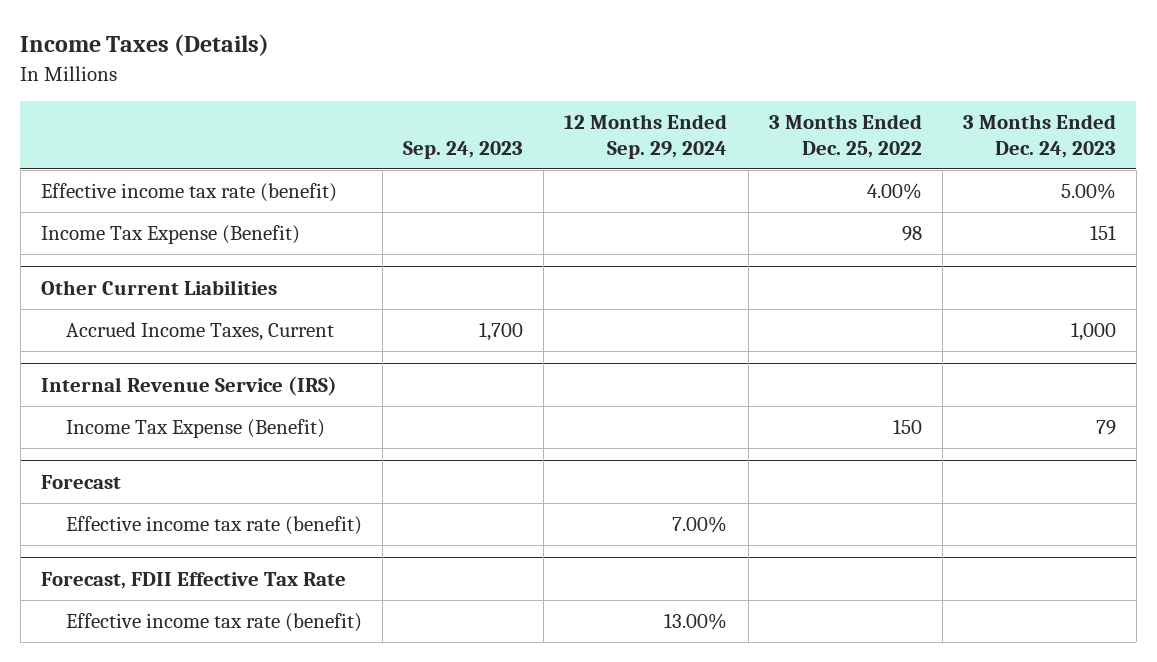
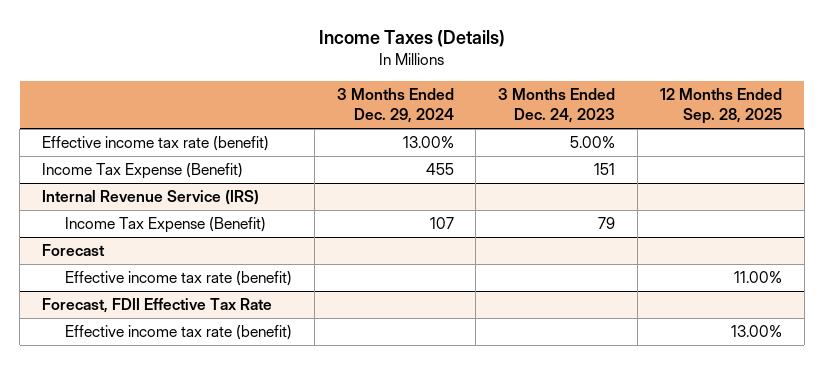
- | Sep. 24, 2023 | 12 Months Ended Sep. 29, 2024 | 3 Months Ended Dec. 25, 2022 | 3 Months Ended Dec. 24, 2023
+ | 3 Months Ended Dec. 29, 2024 | 3 Months Ended Dec. 24, 2023 | 12 Months Ended Sep. 28, 2025
- Other Current Liabilities
- Accrued Income Taxes, Current | 1,700 | | | 1,000

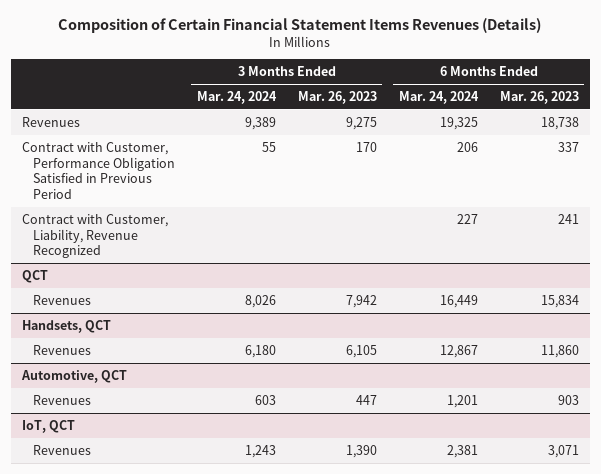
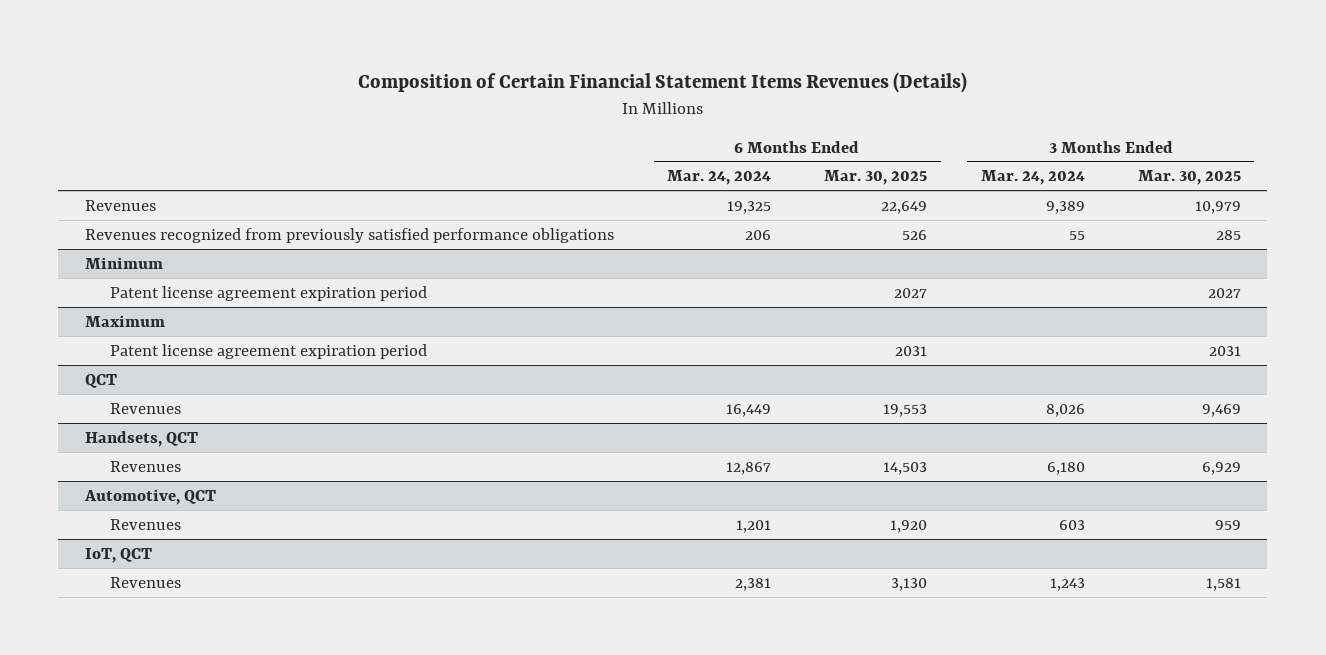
- | 3 Months Ended Mar. 24, 2024 | 3 Months Ended Mar. 26, 2023 | 6 Months Ended Mar. 24, 2024 | 6 Months Ended Mar. 26, 2023
+ | 6 Months Ended Mar. 24, 2024 | 6 Months Ended Mar. 30, 2025 | 3 Months Ended Mar. 24, 2024 | 3 Months Ended Mar. 30, 2025
- Contract with Customer, Performance Obligation Satisfied in Previous Period | 55 | 170 | 206 | 337
- Contract with Customer, Liability, Revenue Recognized | | | 227 | 241
+ Revenues recognized from previously satisfied performance obligations | 206 | 526 | 55 | 285
+ Minimum
+ Patent license agreement expiration period | | 2027 | | 2027
+ Maximum
+ Patent license agreement expiration period | | 2031 | | 2031

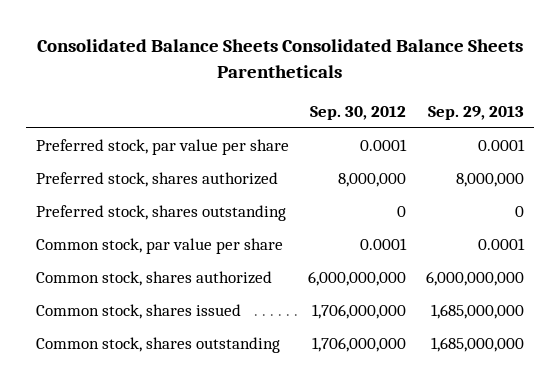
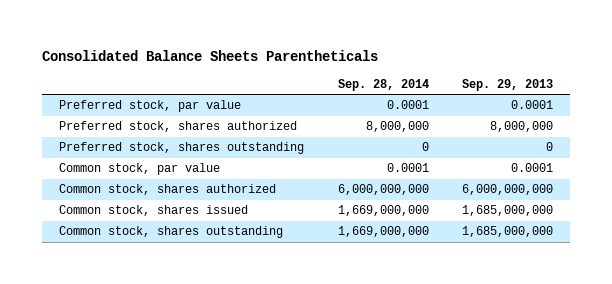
- Consolidated Balance Sheets Consolidated Balance Sheets Parentheticals
+ Consolidated Balance Sheets Parentheticals
- | Sep. 30, 2012 | Sep. 29, 2013
+ | Sep. 28, 2014 | Sep. 29, 2013
- Preferred stock, par value per share | 0.0001 | 0.0001
+ Preferred stock, par value | 0.0001 | 0.0001
- Common stock, par value per share | 0.0001 | 0.0001
+ Common stock, par value | 0.0001 | 0.0001

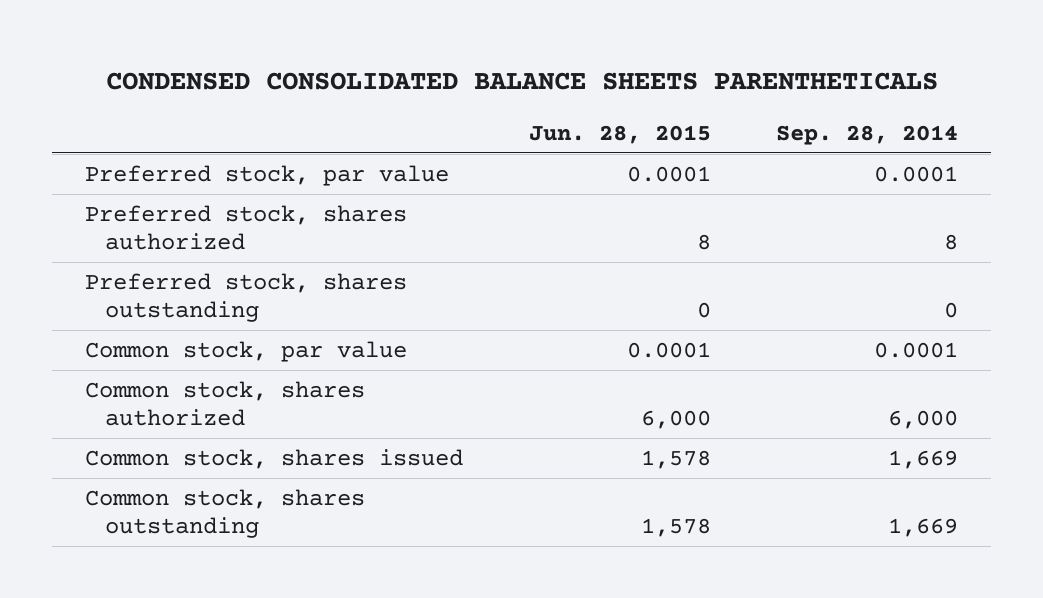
- Consolidated Balance Sheets Parentheticals
+ CONDENSED CONSOLIDATED BALANCE SHEETS PARENTHETICALS
- | Sep. 28, 2014 | Sep. 29, 2013
+ | Jun. 28, 2015 | Sep. 28, 2014
- Preferred stock, shares authorized | 8,000,000 | 8,000,000
+ Preferred stock, shares authorized | 8 | 8
- Common stock, shares authorized | 6,000,000,000 | 6,000,000,000
- Common stock, shares issued | 1,669,000,000 | 1,685,000,000
- Common stock, shares outstanding | 1,669,000,000 | 1,685,000,000
+ Common stock, shares authorized | 6,000 | 6,000
+ Common stock, shares issued | 1,578 | 1,669
+ Common stock, shares outstanding | 1,578 | 1,669

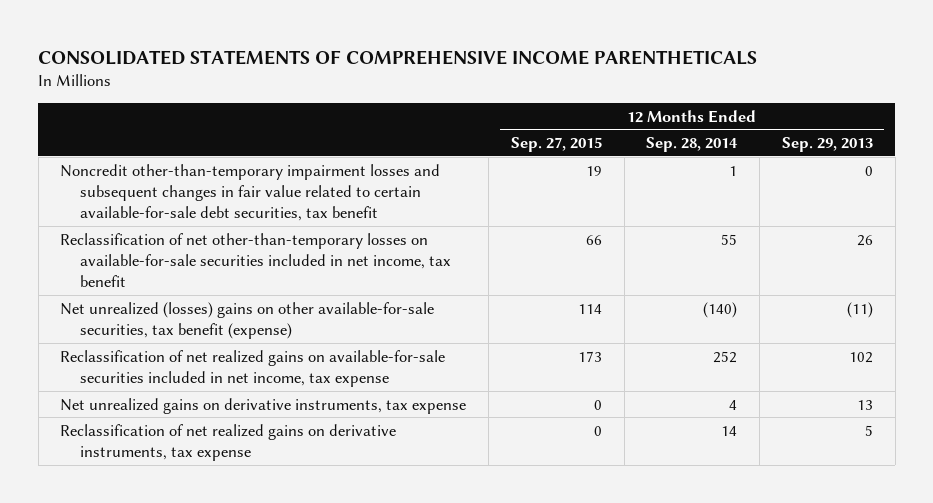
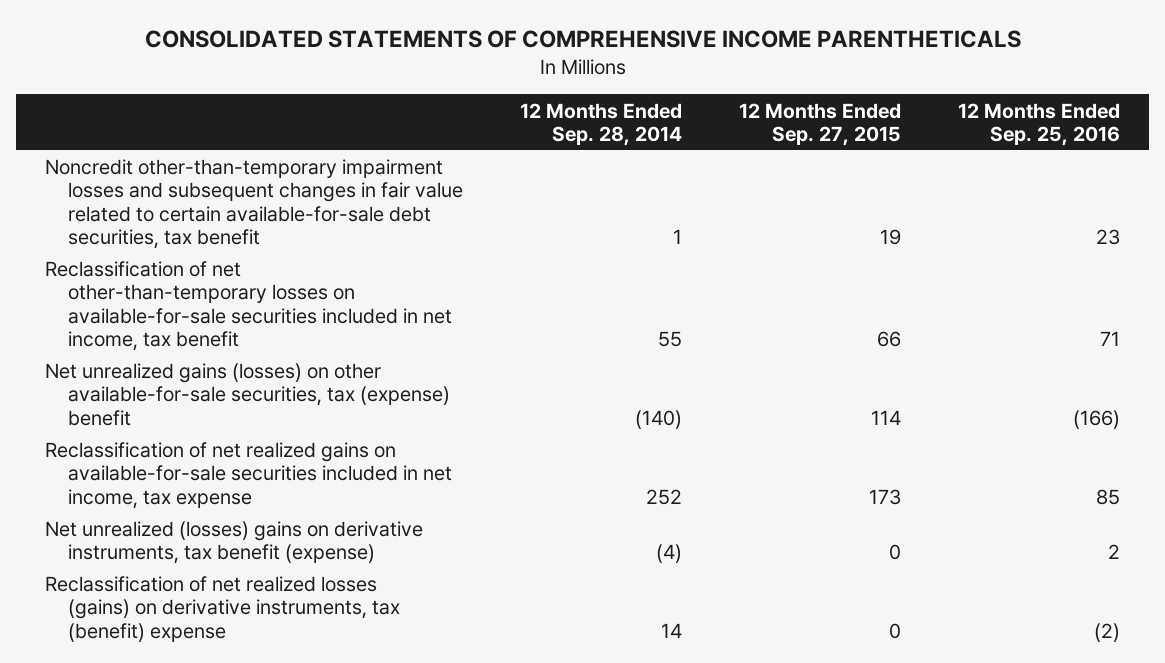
- | 12 Months Ended Sep. 27, 2015 | 12 Months Ended Sep. 28, 2014 | 12 Months Ended Sep. 29, 2013
+ | 12 Months Ended Sep. 28, 2014 | 12 Months Ended Sep. 27, 2015 | 12 Months Ended Sep. 25, 2016
- Net unrealized (losses) gains on other available-for-sale securities, tax benefit (expense) | 114 | (140) | (11)
+ Net unrealized gains (losses) on other available-for-sale securities, tax (expense) benefit | (140) | 114 | (166)
- Net unrealized gains on derivative instruments, tax expense | 0 | 4 | 13
- Reclassification of net realized gains on derivative instruments, tax expense | 0 | 14 | 5
+ Net unrealized (losses) gains on derivative instruments, tax benefit (expense) | (4) | 0 | 2
+ Reclassification of net realized losses (gains) on derivative instruments, tax (benefit) expense | 14 | 0 | (2)

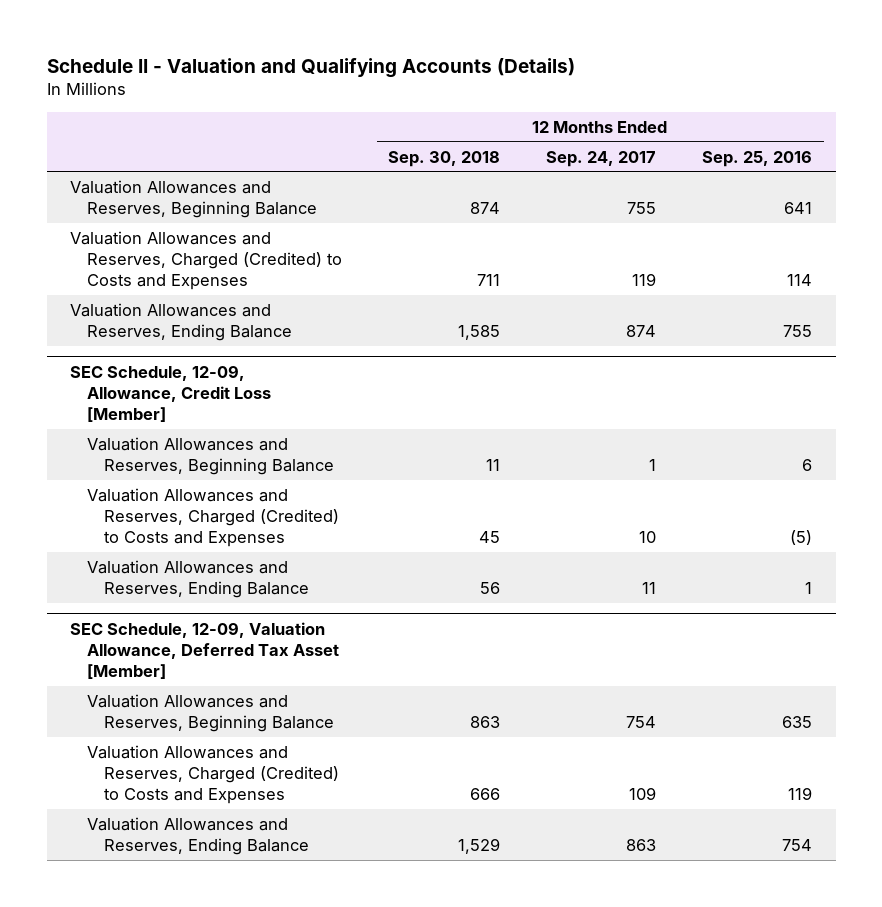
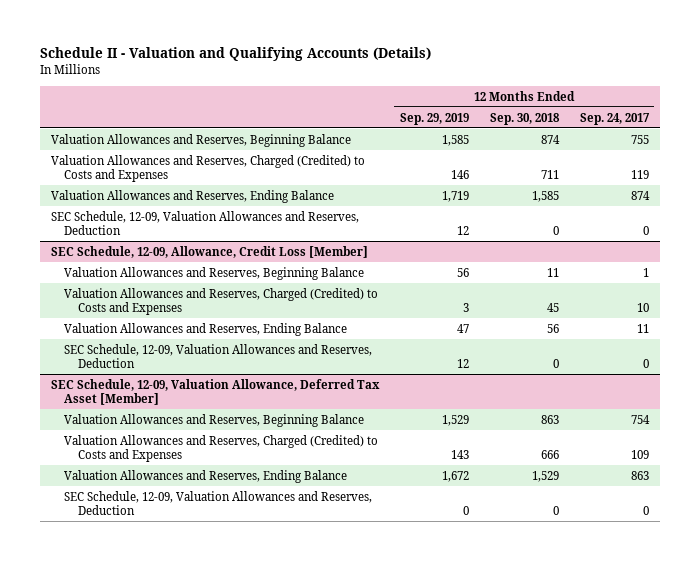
- | 12 Months Ended Sep. 30, 2018 | 12 Months Ended Sep. 24, 2017 | 12 Months Ended Sep. 25, 2016
+ | 12 Months Ended Sep. 29, 2019 | 12 Months Ended Sep. 30, 2018 | 12 Months Ended Sep. 24, 2017
+ SEC Schedule, 12-09, Valuation Allowances and Reserves, Deduction | 12 | 0 | 0
@ SEC Schedule, 12-09, Allowance, Credit Loss [Member]
+ SEC Schedule, 12-09, Valuation Allowances and Reserves, Deduction | 12 | 0 | 0
@ SEC Schedule, 12-09, Valuation Allowance, Deferred Tax Asset [Member]
+ SEC Schedule, 12-09, Valuation Allowances and Reserves, Deduction | 0 | 0 | 0

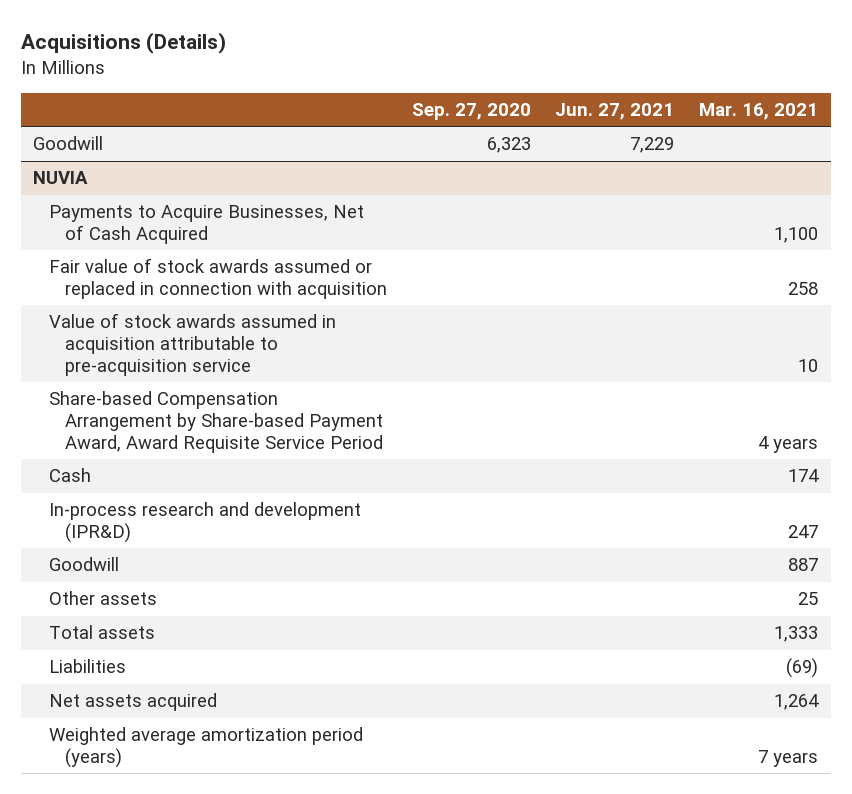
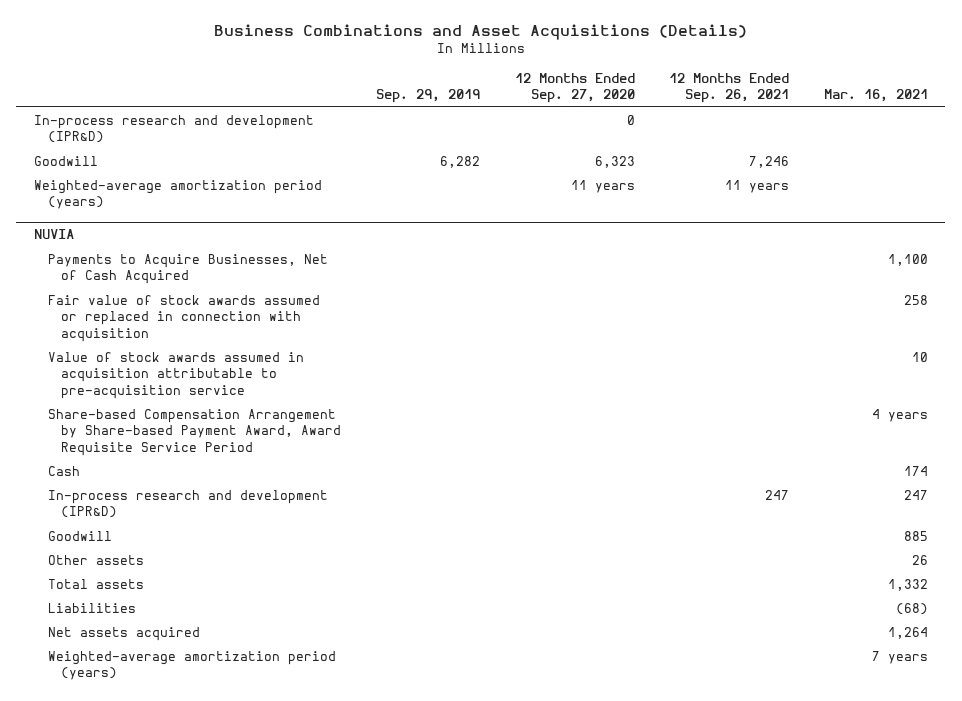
- Acquisitions (Details)
+ Business Combinations and Asset Acquisitions (Details)
- | Sep. 27, 2020 | Jun. 27, 2021 | Mar. 16, 2021
+ | Sep. 29, 2019 | 12 Months Ended Sep. 27, 2020 | 12 Months Ended Sep. 26, 2021 | Mar. 16, 2021
+ In-process research and development (IPR&D) | | 0 | |
+ Weighted-average amortization period (years) | | 11 years | 11 years |
@ NUVIA
- Goodwill | | | 887
- Other assets | | | 25
- Total assets | | | 1,333
- Liabilities | | | (69)
+ Goodwill | | | | 885
+ Other assets | | | | 26
+ Total assets | | | | 1,332
+ Liabilities | | | | (68)
- Weighted average amortization period (years) | | | 7 years
+ Weighted-average amortization period (years) | | | | 7 years

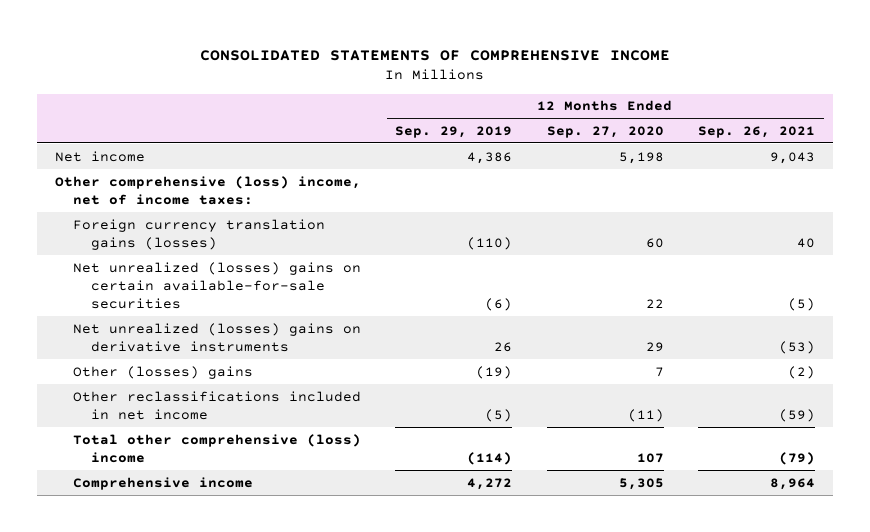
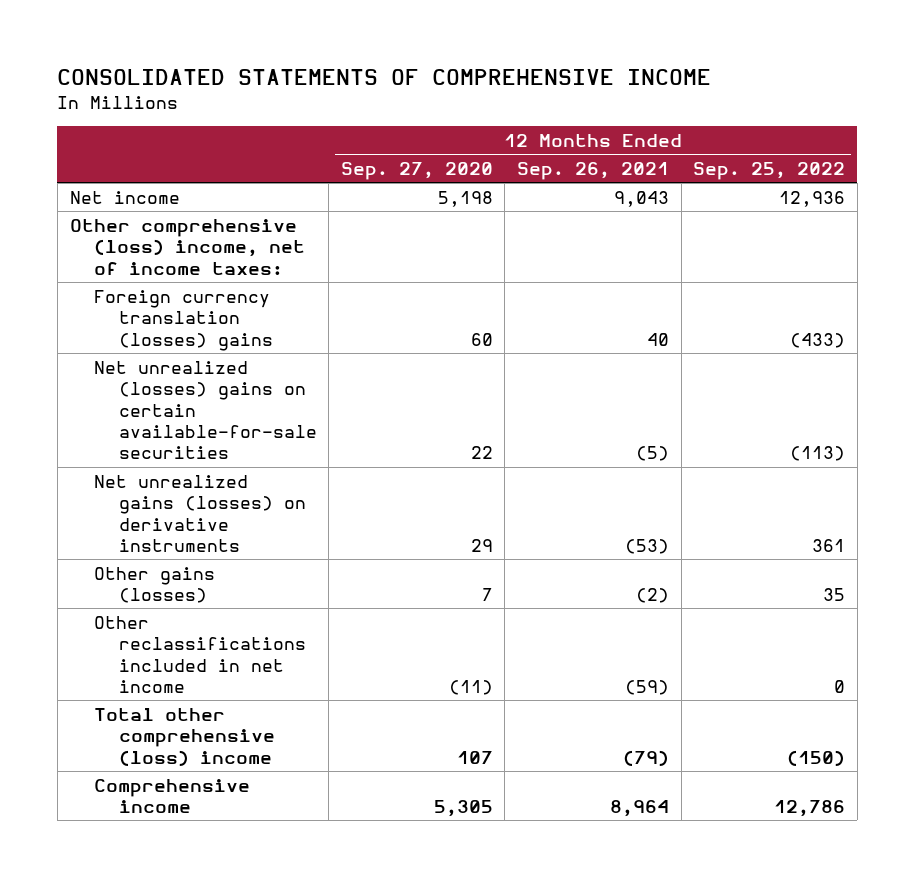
- | 12 Months Ended Sep. 29, 2019 | 12 Months Ended Sep. 27, 2020 | 12 Months Ended Sep. 26, 2021
+ | 12 Months Ended Sep. 27, 2020 | 12 Months Ended Sep. 26, 2021 | 12 Months Ended Sep. 25, 2022
- Foreign currency translation gains (losses) | (110) | 60 | 40
+ Foreign currency translation (losses) gains | 60 | 40 | (433)
- Net unrealized (losses) gains on derivative instruments | 26 | 29 | (53)
- Other (losses) gains | (19) | 7 | (2)
+ Net unrealized gains (losses) on derivative instruments | 29 | (53) | 361
+ Other gains (losses) | 7 | (2) | 35

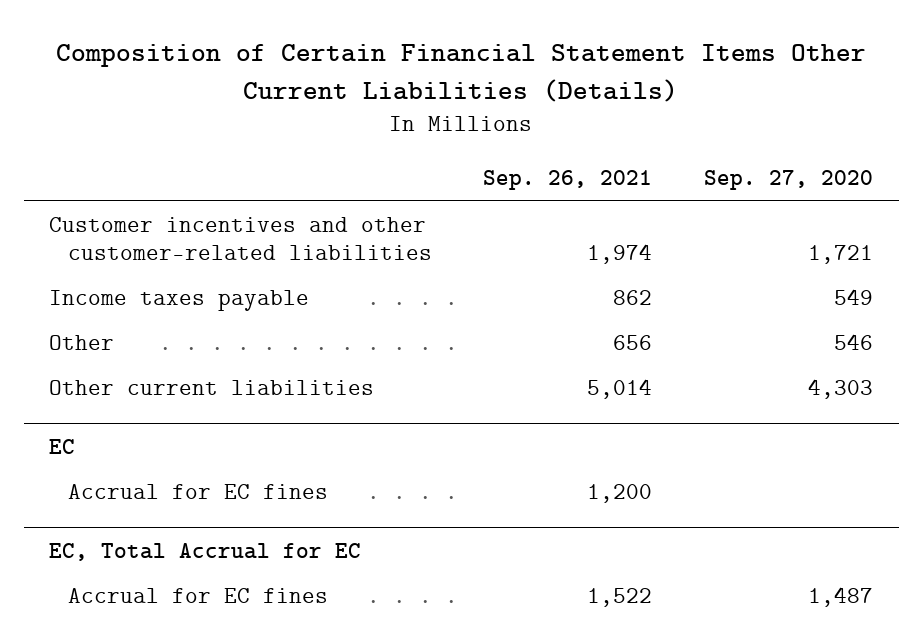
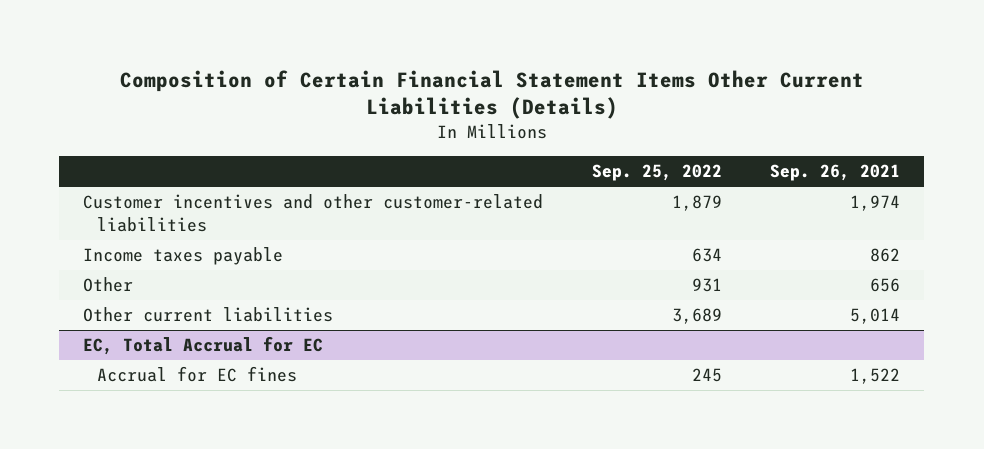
- | Sep. 26, 2021 | Sep. 27, 2020
+ | Sep. 25, 2022 | Sep. 26, 2021
- EC
- Accrual for EC fines | 1,200 |

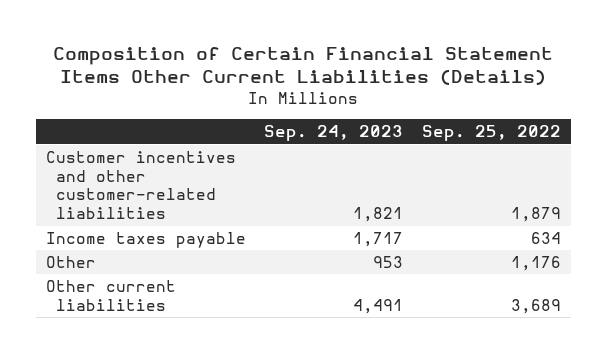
- | Sep. 25, 2022 | Sep. 26, 2021
+ | Sep. 24, 2023 | Sep. 25, 2022
- Other | 931 | 656
+ Other | 953 | 1,176
- EC, Total Accrual for EC
- Accrual for EC fines | 245 | 1,522

